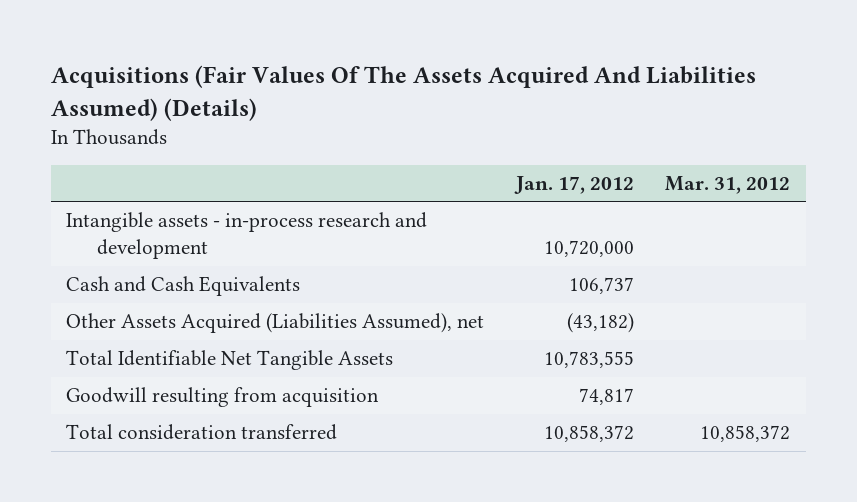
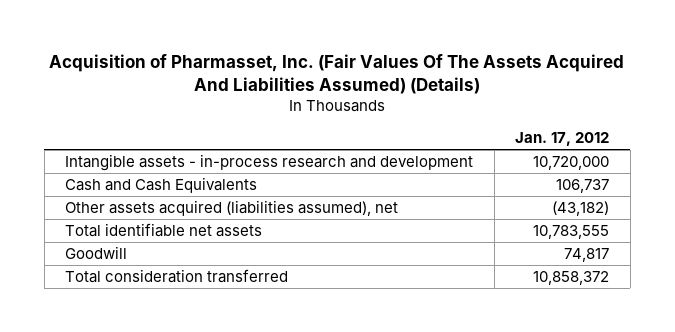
- Acquisitions (Fair Values Of The Assets Acquired And Liabilities Assumed) (Details)
+ Acquisition of Pharmasset, Inc. (Fair Values Of The Assets Acquired And Liabilities Assumed) (Details)
- | Jan. 17, 2012 | Mar. 31, 2012
+ | Jan. 17, 2012
- Other Assets Acquired (Liabilities Assumed), net | (43,182) |
- Total Identifiable Net Tangible Assets | 10,783,555 |
- Goodwill resulting from acquisition | 74,817 |
+ Other assets acquired (liabilities assumed), net | (43,182)
+ Total identifiable net assets | 10,783,555
+ Goodwill | 74,817

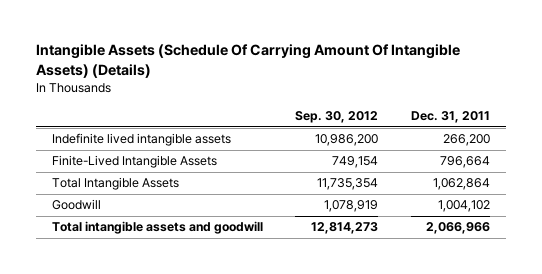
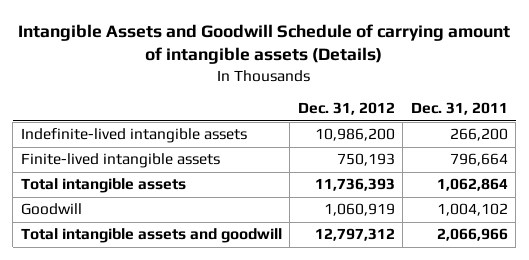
- Intangible Assets (Schedule Of Carrying Amount Of Intangible Assets) (Details)
+ Intangible Assets and Goodwill Schedule of carrying amount of intangible assets (Details)
- | Sep. 30, 2012 | Dec. 31, 2011
+ | Dec. 31, 2012 | Dec. 31, 2011
- Indefinite lived intangible assets | 10,986,200 | 266,200
- Finite-Lived Intangible Assets | 749,154 | 796,664
- Total Intangible Assets | 11,735,354 | 1,062,864
+ Indefinite-lived intangible assets | 10,986,200 | 266,200
+ Finite-lived intangible assets | 750,193 | 796,664
+ Total intangible assets | 11,736,393 | 1,062,864

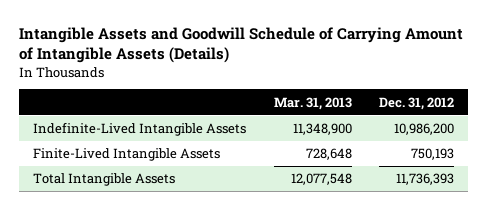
- Intangible Assets and Goodwill Schedule of carrying amount of intangible assets (Details)
+ Intangible Assets and Goodwill Schedule of Carrying Amount of Intangible Assets (Details)
- | Dec. 31, 2012 | Dec. 31, 2011
+ | Mar. 31, 2013 | Dec. 31, 2012
- Indefinite-lived intangible assets | 10,986,200 | 266,200
- Finite-lived intangible assets | 750,193 | 796,664
- Total intangible assets | 11,736,393 | 1,062,864
- Goodwill | 1,060,919 | 1,004,102
- Total intangible assets and goodwill | 12,797,312 | 2,066,966
+ Indefinite-Lived Intangible Assets | 11,348,900 | 10,986,200
+ Finite-Lived Intangible Assets | 728,648 | 750,193
+ Total Intangible Assets | 12,077,548 | 11,736,393

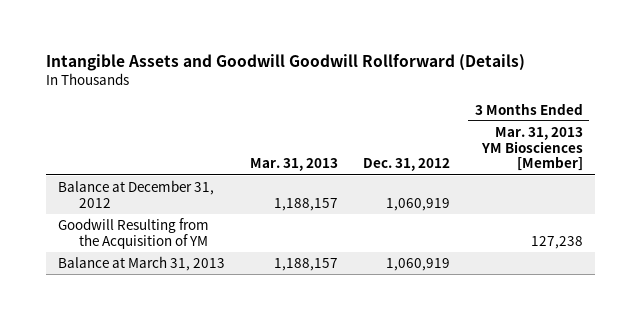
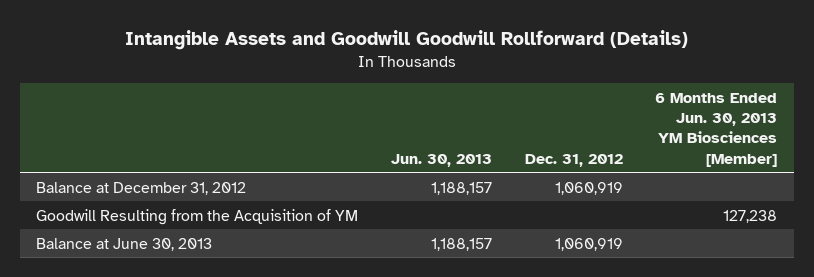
- | Mar. 31, 2013 | Dec. 31, 2012 | 3 Months Ended Mar. 31, 2013 YM Biosciences [Member]
+ | Jun. 30, 2013 | Dec. 31, 2012 | 6 Months Ended Jun. 30, 2013 YM Biosciences [Member]
- Balance at March 31, 2013 | 1,188,157 | 1,060,919 |
+ Balance at June 30, 2013 | 1,188,157 | 1,060,919 |

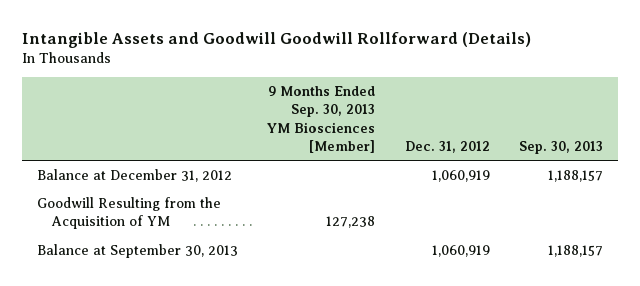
- | Jun. 30, 2013 | Dec. 31, 2012 | 6 Months Ended Jun. 30, 2013 YM Biosciences [Member]
+ | 9 Months Ended Sep. 30, 2013 YM Biosciences [Member] | Dec. 31, 2012 | Sep. 30, 2013
- Balance at June 30, 2013 | 1,188,157 | 1,060,919 |
+ Balance at September 30, 2013 | | 1,060,919 | 1,188,157

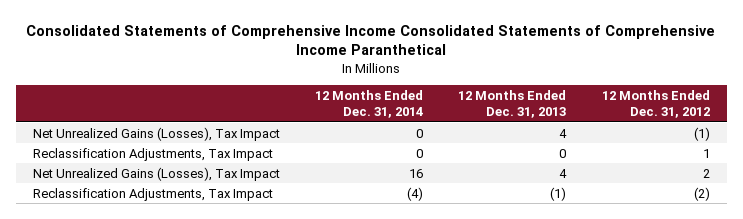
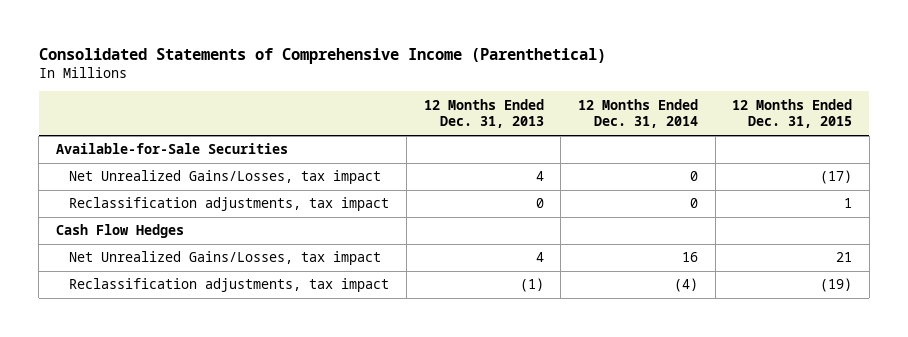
- Consolidated Statements of Comprehensive Income Consolidated Statements of Comprehensive Income Paranthetical
+ Consolidated Statements of Comprehensive Income (Parenthetical)
- | 12 Months Ended Dec. 31, 2014 | 12 Months Ended Dec. 31, 2013 | 12 Months Ended Dec. 31, 2012
+ | 12 Months Ended Dec. 31, 2013 | 12 Months Ended Dec. 31, 2014 | 12 Months Ended Dec. 31, 2015
- Net Unrealized Gains (Losses), Tax Impact | 0 | 4 | (1)
- Reclassification Adjustments, Tax Impact | 0 | 0 | 1
- Net Unrealized Gains (Losses), Tax Impact | 16 | 4 | 2
- Reclassification Adjustments, Tax Impact | (4) | (1) | (2)
+ Available-for-Sale Securities
+ Net Unrealized Gains/Losses, tax impact | 4 | 0 | (17)
+ Reclassification adjustments, tax impact | 0 | 0 | 1
+ Cash Flow Hedges
+ Net Unrealized Gains/Losses, tax impact | 4 | 16 | 21
+ Reclassification adjustments, tax impact | (1) | (4) | (19)

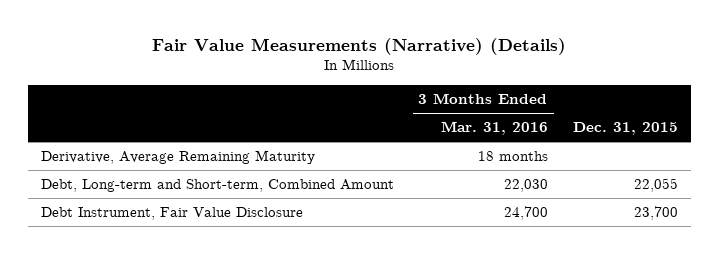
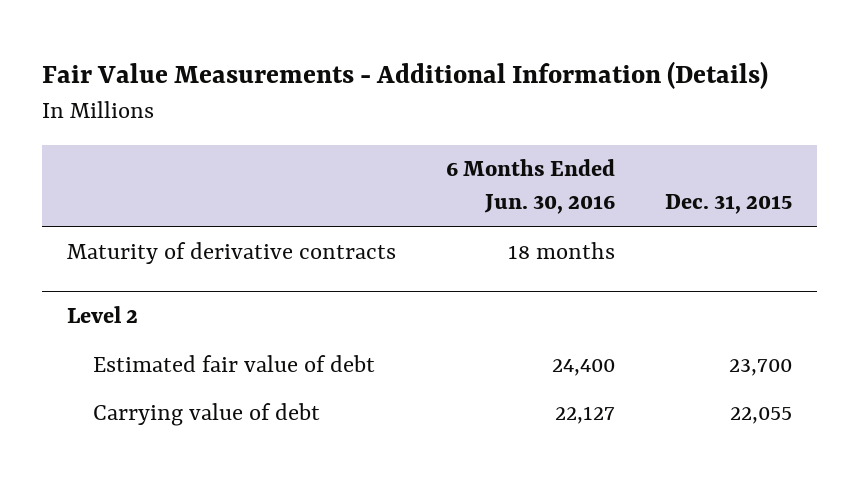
- Fair Value Measurements (Narrative) (Details)
+ Fair Value Measurements - Additional Information (Details)
- | 3 Months Ended Mar. 31, 2016 | Dec. 31, 2015
+ | 6 Months Ended Jun. 30, 2016 | Dec. 31, 2015
- Derivative, Average Remaining Maturity | 18 months |
- Debt, Long-term and Short-term, Combined Amount | 22,030 | 22,055
- Debt Instrument, Fair Value Disclosure | 24,700 | 23,700
+ Maturity of derivative contracts | 18 months |
+ Level 2
+ Estimated fair value of debt | 24,400 | 23,700
+ Carrying value of debt | 22,127 | 22,055

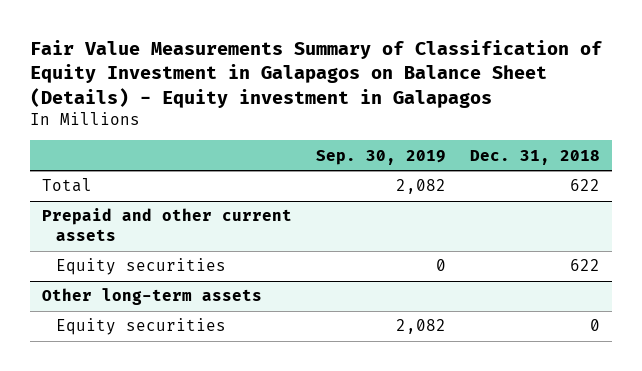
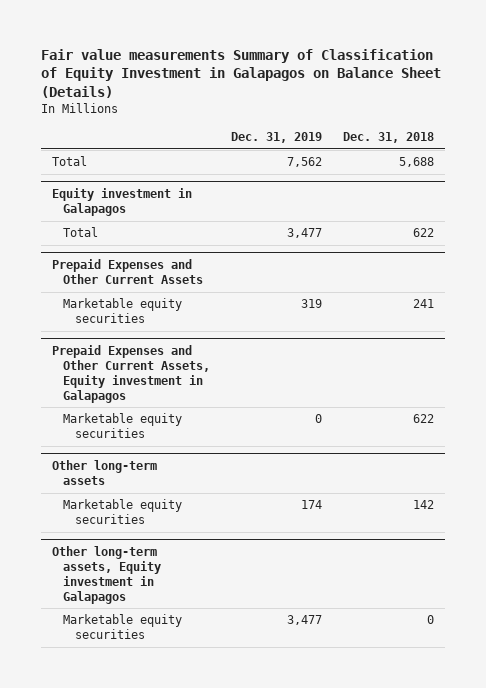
- Fair Value Measurements Summary of Classification of Equity Investment in Galapagos on Balance Sheet (Details) - Equity investment in Galapagos
+ Fair value measurements Summary of Classification of Equity Investment in Galapagos on Balance Sheet (Details)
- | Sep. 30, 2019 | Dec. 31, 2018
+ | Dec. 31, 2019 | Dec. 31, 2018
+ Total | 7,562 | 5,688
+ Equity investment in Galapagos
- Prepaid and other current assets
- Equity securities | 0 | 622
+ Prepaid Expenses and Other Current Assets
+ Marketable equity securities | 319 | 241
+ Prepaid Expenses and Other Current Assets, Equity investment in Galapagos
+ Marketable equity securities | 0 | 622
@ Other long-term assets
- Equity securities | 2,082 | 0
+ Marketable equity securities | 174 | 142
+ Other long-term assets, Equity investment in Galapagos
+ Marketable equity securities | 3,477 | 0

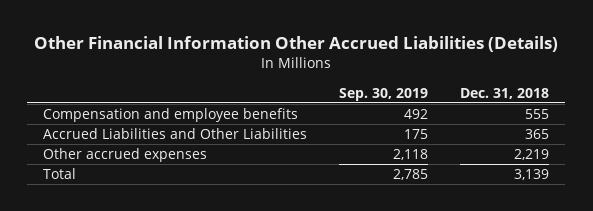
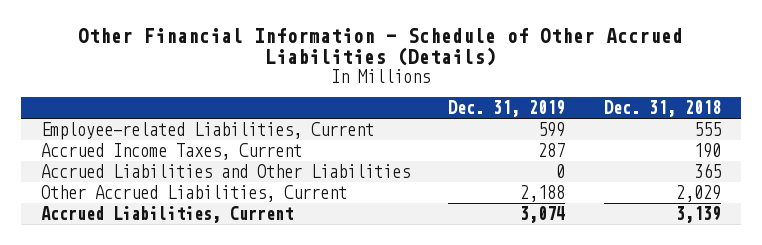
- Other Financial Information Other Accrued Liabilities (Details)
+ Other Financial Information - Schedule of Other Accrued Liabilities (Details)
- | Sep. 30, 2019 | Dec. 31, 2018
+ | Dec. 31, 2019 | Dec. 31, 2018
- Compensation and employee benefits | 492 | 555
+ Employee-related Liabilities, Current | 599 | 555
+ Accrued Income Taxes, Current | 287 | 190
- Other accrued expenses | 2,118 | 2,219
- Total | 2,785 | 3,139
+ Other Accrued Liabilities, Current | 2,188 | 2,029
+ Accrued Liabilities, Current | 3,074 | 3,139

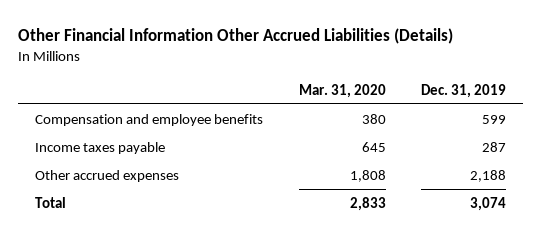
- Other Financial Information - Schedule of Other Accrued Liabilities (Details)
+ Other Financial Information Other Accrued Liabilities (Details)
- | Dec. 31, 2019 | Dec. 31, 2018
+ | Mar. 31, 2020 | Dec. 31, 2019
- Employee-related Liabilities, Current | 599 | 555
- Accrued Income Taxes, Current | 287 | 190
- Accrued Liabilities and Other Liabilities | 0 | 365
- Other Accrued Liabilities, Current | 2,188 | 2,029
- Accrued Liabilities, Current | 3,074 | 3,139
+ Compensation and employee benefits | 380 | 599
+ Income taxes payable | 645 | 287
+ Other accrued expenses | 1,808 | 2,188
+ Total | 2,833 | 3,074

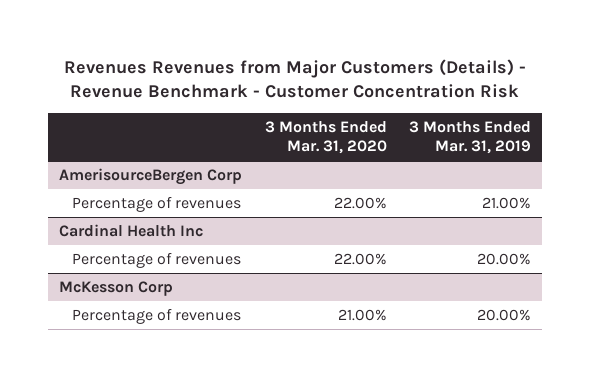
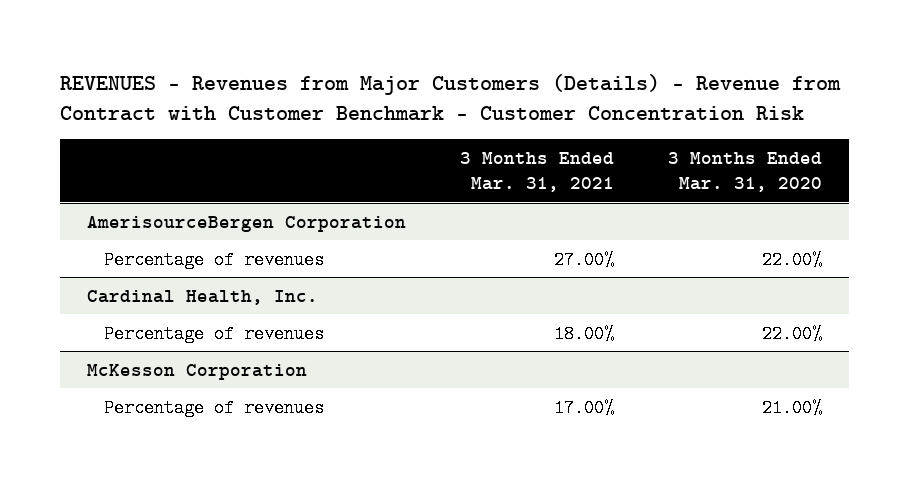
- Revenues Revenues from Major Customers (Details) - Revenue Benchmark - Customer Concentration Risk
+ REVENUES - Revenues from Major Customers (Details) - Revenue from Contract with Customer Benchmark - Customer Concentration Risk
- | 3 Months Ended Mar. 31, 2020 | 3 Months Ended Mar. 31, 2019
+ | 3 Months Ended Mar. 31, 2021 | 3 Months Ended Mar. 31, 2020
- AmerisourceBergen Corp
+ AmerisourceBergen Corporation
- Cardinal Health Inc
+ Cardinal Health, Inc.
- McKesson Corp
+ McKesson Corporation

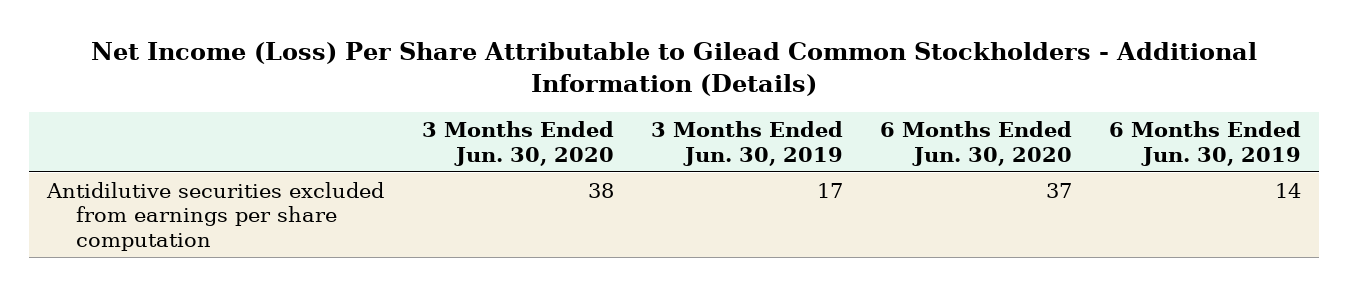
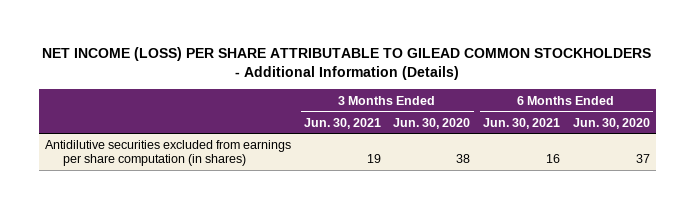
- Net Income (Loss) Per Share Attributable to Gilead Common Stockholders - Additional Information (Details)
+ NET INCOME (LOSS) PER SHARE ATTRIBUTABLE TO GILEAD COMMON STOCKHOLDERS - Additional Information (Details)
- | 3 Months Ended Jun. 30, 2020 | 3 Months Ended Jun. 30, 2019 | 6 Months Ended Jun. 30, 2020 | 6 Months Ended Jun. 30, 2019
+ | 3 Months Ended Jun. 30, 2021 | 3 Months Ended Jun. 30, 2020 | 6 Months Ended Jun. 30, 2021 | 6 Months Ended Jun. 30, 2020
- Antidilutive securities excluded from earnings per share computation | 38 | 17 | 37 | 14
+ Antidilutive securities excluded from earnings per share computation (in shares) | 19 | 38 | 16 | 37

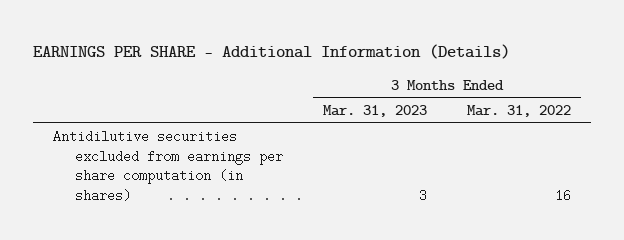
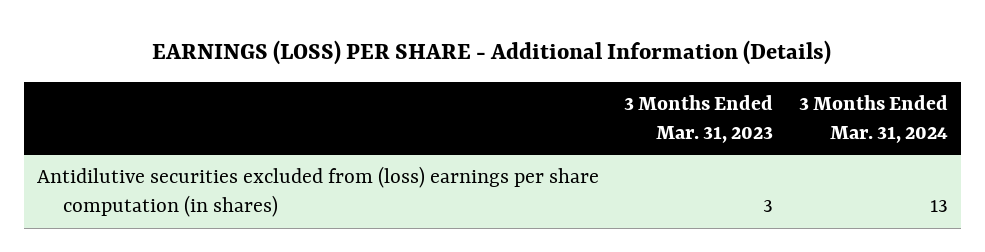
- EARNINGS PER SHARE - Additional Information (Details)
+ EARNINGS (LOSS) PER SHARE - Additional Information (Details)
- | 3 Months Ended Mar. 31, 2023 | 3 Months Ended Mar. 31, 2022
+ | 3 Months Ended Mar. 31, 2023 | 3 Months Ended Mar. 31, 2024
- Antidilutive securities excluded from earnings per share computation (in shares) | 3 | 16
+ Antidilutive securities excluded from (loss) earnings per share computation (in shares) | 3 | 13

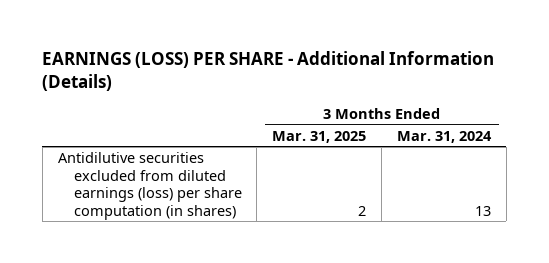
- | 3 Months Ended Mar. 31, 2023 | 3 Months Ended Mar. 31, 2024
+ | 3 Months Ended Mar. 31, 2025 | 3 Months Ended Mar. 31, 2024
- Antidilutive securities excluded from (loss) earnings per share computation (in shares) | 3 | 13
+ Antidilutive securities excluded from diluted earnings (loss) per share computation (in shares) | 2 | 13

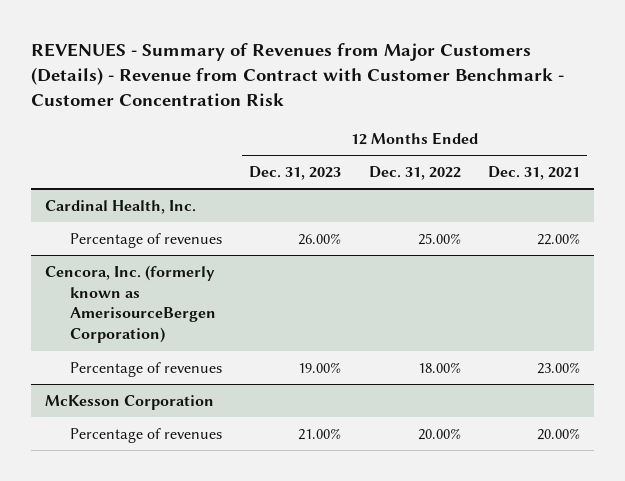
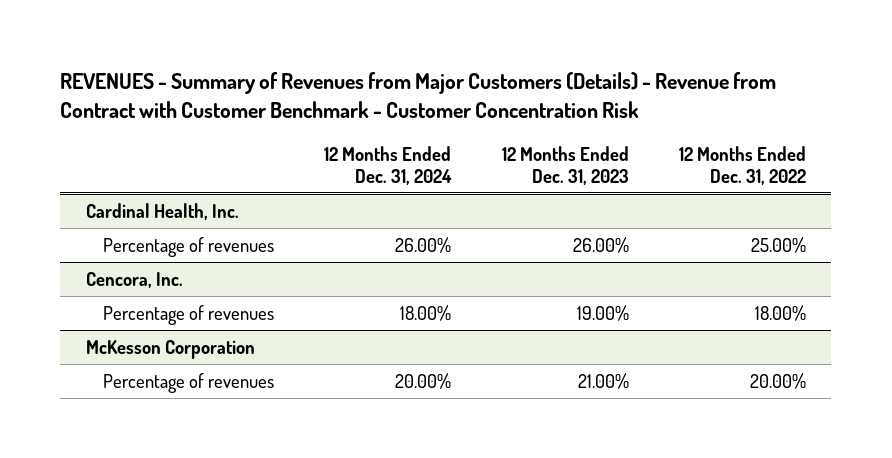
- | 12 Months Ended Dec. 31, 2023 | 12 Months Ended Dec. 31, 2022 | 12 Months Ended Dec. 31, 2021
+ | 12 Months Ended Dec. 31, 2024 | 12 Months Ended Dec. 31, 2023 | 12 Months Ended Dec. 31, 2022
- Cencora, Inc. (formerly known as AmerisourceBergen Corporation)
+ Cencora, Inc.

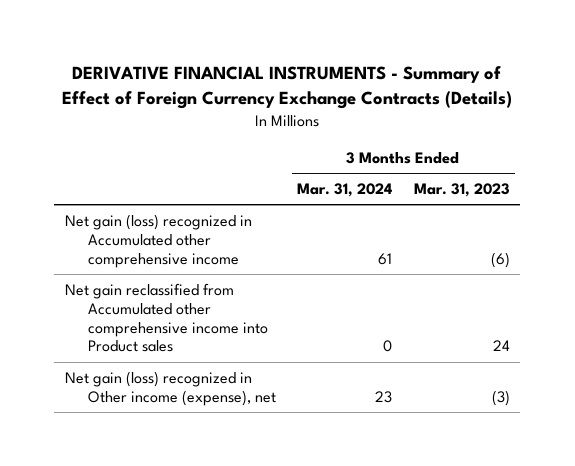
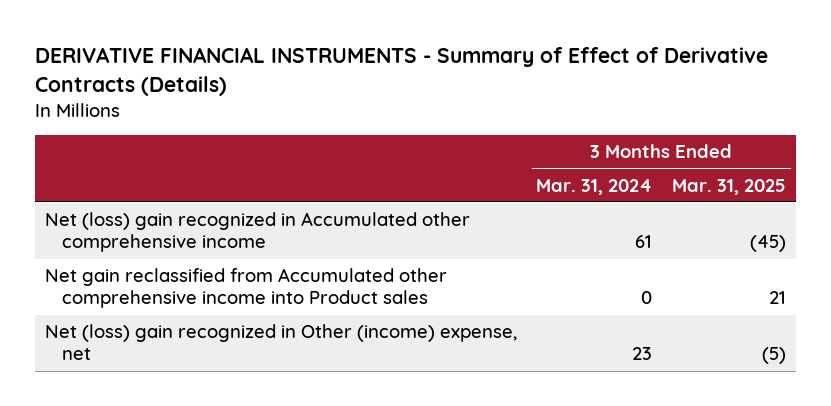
- DERIVATIVE FINANCIAL INSTRUMENTS - Summary of Effect of Foreign Currency Exchange Contracts (Details)
+ DERIVATIVE FINANCIAL INSTRUMENTS - Summary of Effect of Derivative Contracts (Details)
- | 3 Months Ended Mar. 31, 2024 | 3 Months Ended Mar. 31, 2023
+ | 3 Months Ended Mar. 31, 2024 | 3 Months Ended Mar. 31, 2025
- Net gain (loss) recognized in Accumulated other comprehensive income | 61 | (6)
+ Net (loss) gain recognized in Accumulated other comprehensive income | 61 | (45)
- Net gain (loss) recognized in Other income (expense), net | 23 | (3)
+ Net (loss) gain recognized in Other (income) expense, net | 23 | (5)

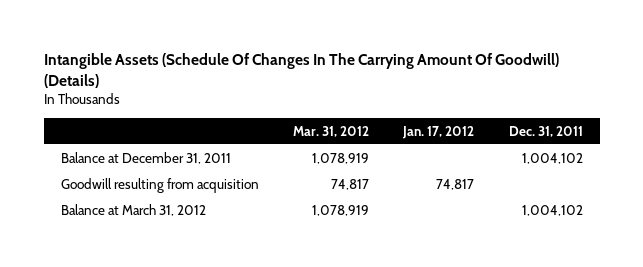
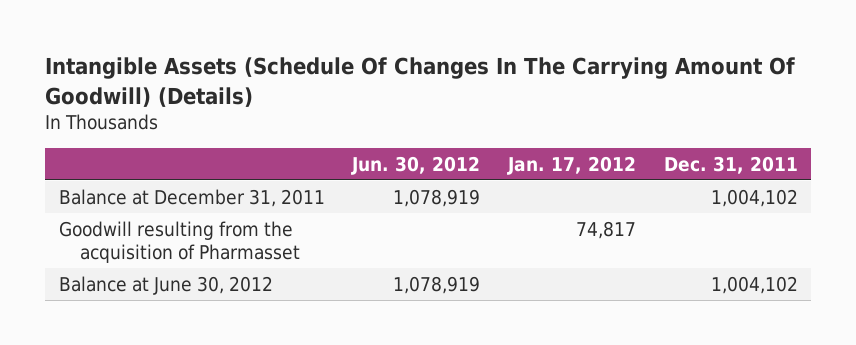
- | Mar. 31, 2012 | Jan. 17, 2012 | Dec. 31, 2011
+ | Jun. 30, 2012 | Jan. 17, 2012 | Dec. 31, 2011
- Goodwill resulting from acquisition | 74,817 | 74,817 |
- Balance at March 31, 2012 | 1,078,919 | | 1,004,102
+ Goodwill resulting from the acquisition of Pharmasset | | 74,817 |
+ Balance at June 30, 2012 | 1,078,919 | | 1,004,102

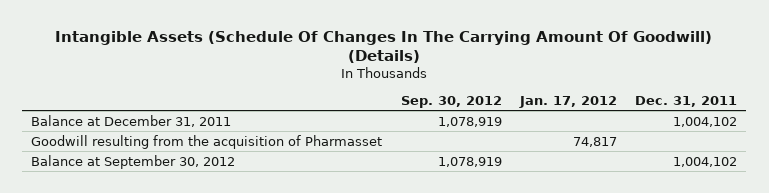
- | Jun. 30, 2012 | Jan. 17, 2012 | Dec. 31, 2011
+ | Sep. 30, 2012 | Jan. 17, 2012 | Dec. 31, 2011
- Balance at June 30, 2012 | 1,078,919 | | 1,004,102
+ Balance at September 30, 2012 | 1,078,919 | | 1,004,102

